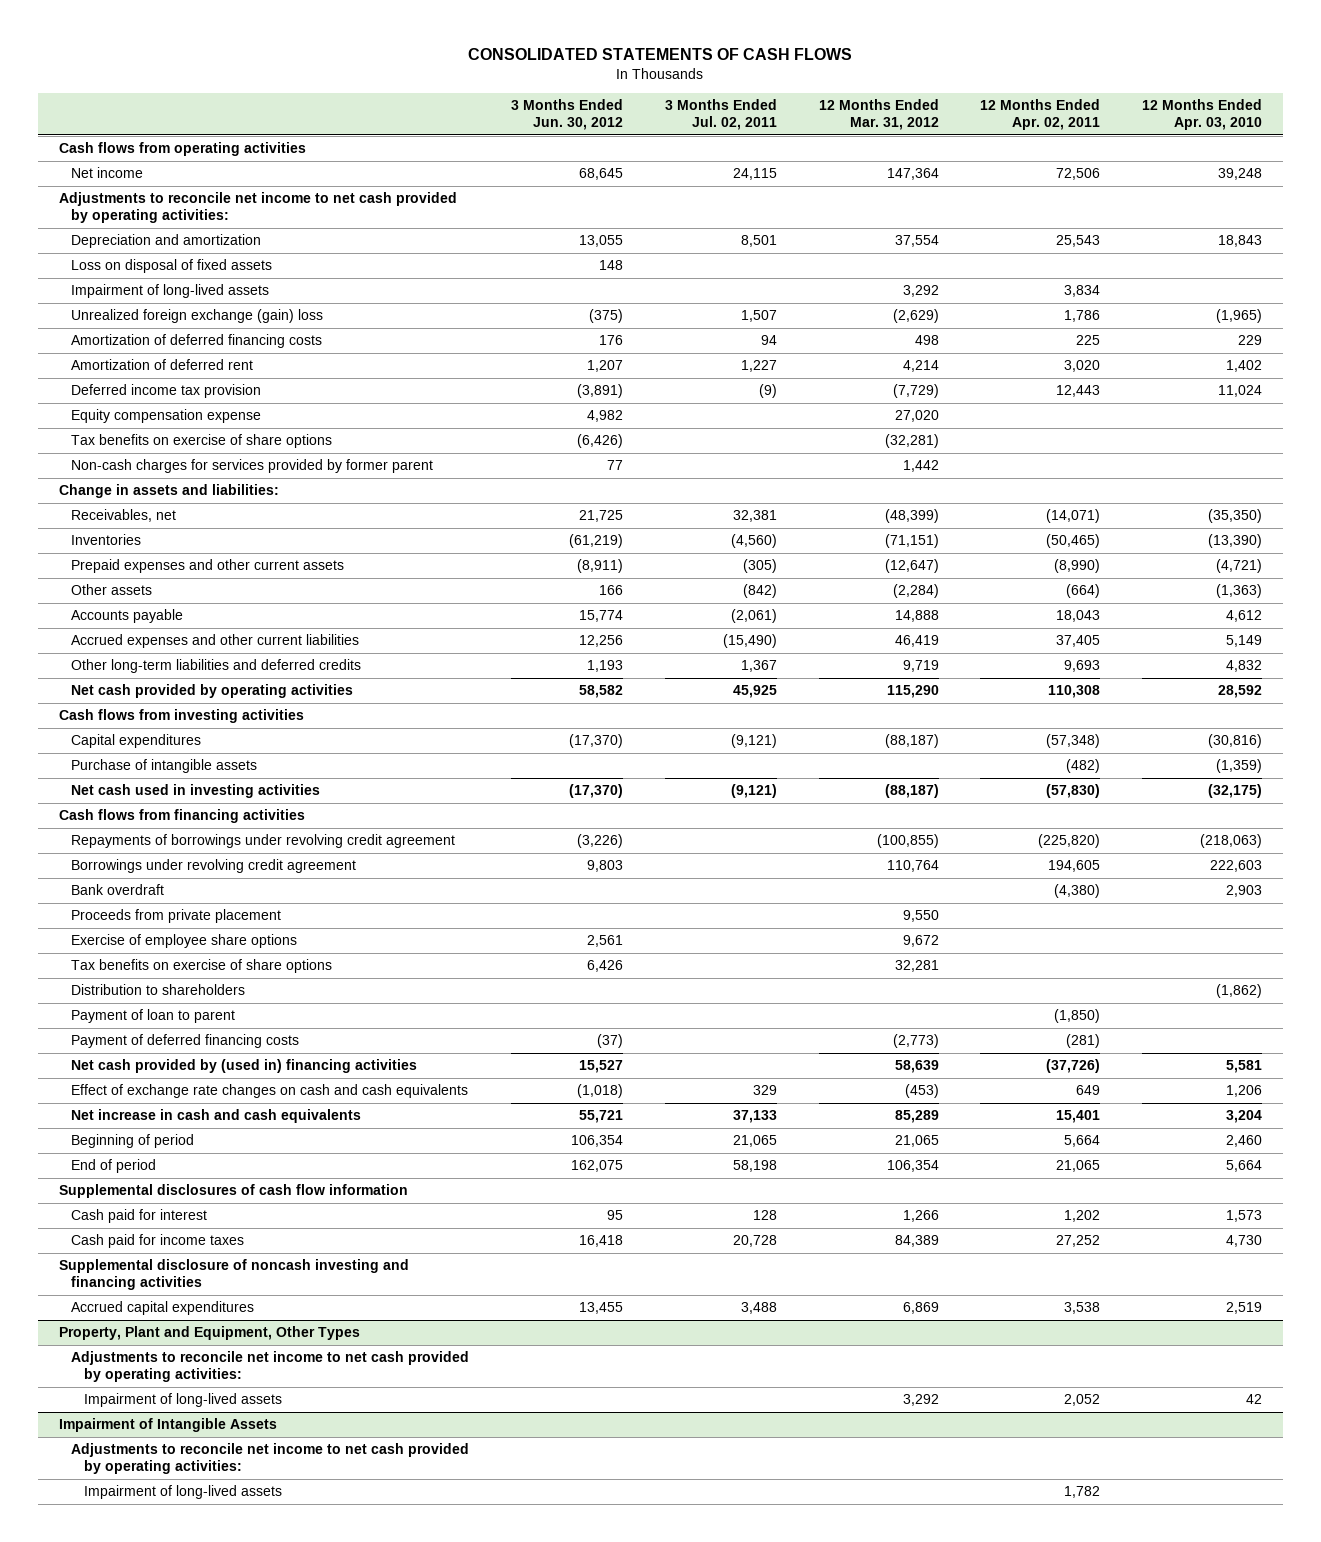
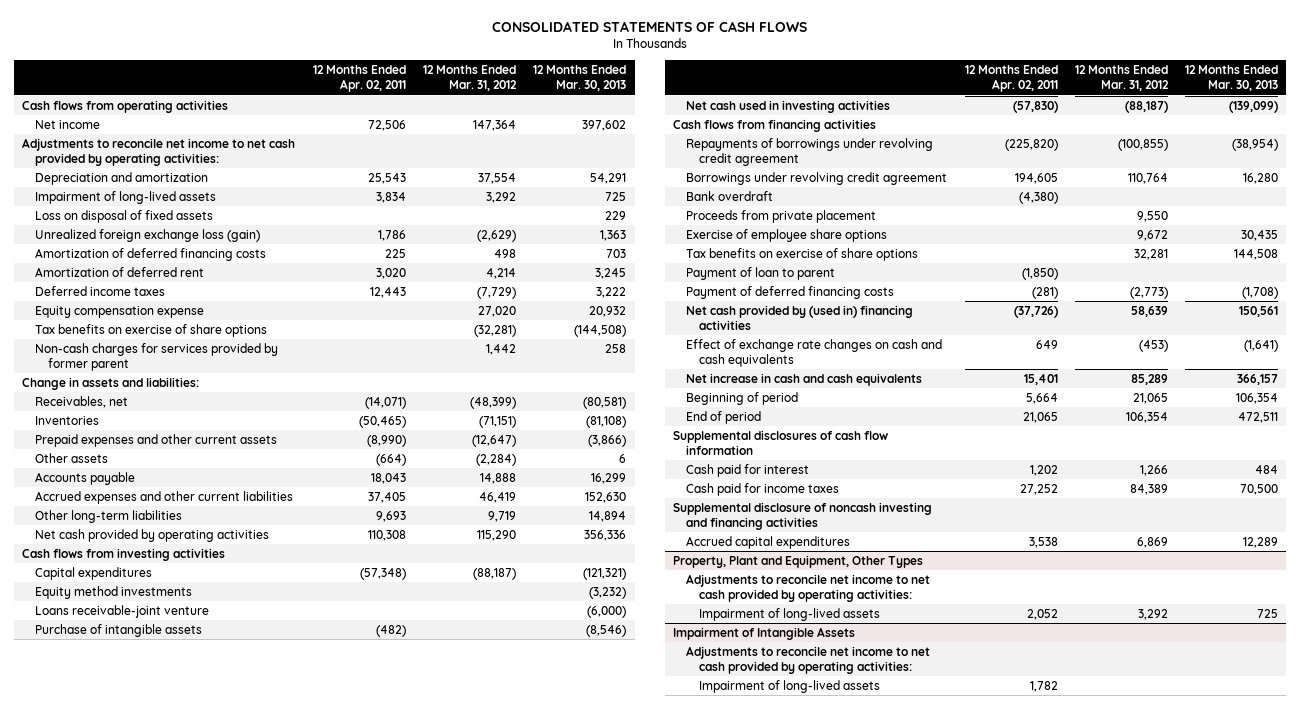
- | 3 Months Ended Jun. 30, 2012 | 3 Months Ended Jul. 02, 2011 | 12 Months Ended Mar. 31, 2012 | 12 Months Ended Apr. 02, 2011 | 12 Months Ended Apr. 03, 2010
+ | 12 Months Ended Apr. 02, 2011 | 12 Months Ended Mar. 31, 2012 | 12 Months Ended Mar. 30, 2013
- Unrealized foreign exchange (gain) loss | (375) | 1,507 | (2,629) | 1,786 | (1,965)
moved down: Loss on disposal of fixed assets | | | 229
+ Unrealized foreign exchange loss (gain) | 1,786 | (2,629) | 1,363
- Deferred income tax provision | (3,891) | (9) | (7,729) | 12,443 | 11,024
+ Deferred income taxes | 12,443 | (7,729) | 3,222
- Other long-term liabilities and deferred credits | 1,193 | 1,367 | 9,719 | 9,693 | 4,832
+ Other long-term liabilities | 9,693 | 9,719 | 14,894
+ Equity method investments | | | (3,232)
+ Loans receivable-joint venture | | | (6,000)
- Distribution to shareholders | | | | | (1,862)

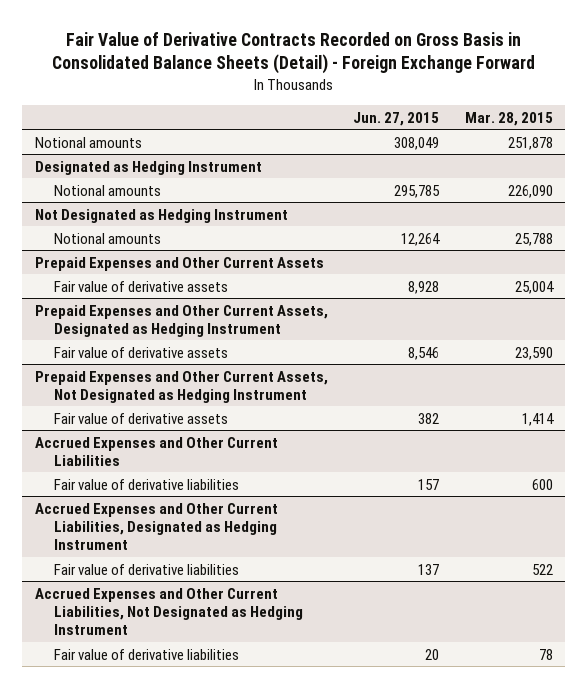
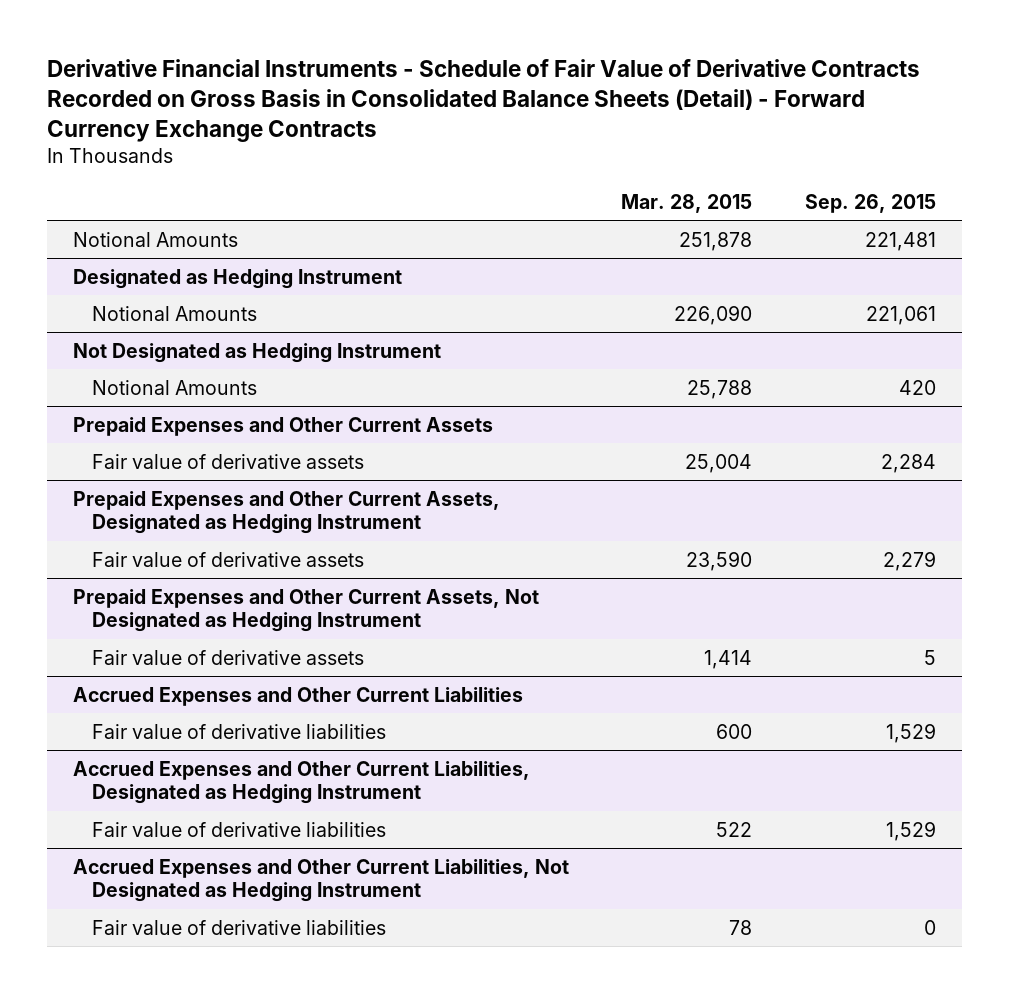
- Fair Value of Derivative Contracts Recorded on Gross Basis in Consolidated Balance Sheets (Detail) - Foreign Exchange Forward
+ Derivative Financial Instruments - Schedule of Fair Value of Derivative Contracts Recorded on Gross Basis in Consolidated Balance Sheets (Detail) - Forward Currency Exchange Contracts
- | Jun. 27, 2015 | Mar. 28, 2015
+ | Mar. 28, 2015 | Sep. 26, 2015
- Notional amounts | 308,049 | 251,878
+ Notional Amounts | 251,878 | 221,481
@ Designated as Hedging Instrument
- Notional amounts | 295,785 | 226,090
+ Notional Amounts | 226,090 | 221,061
@ Not Designated as Hedging Instrument
- Notional amounts | 12,264 | 25,788
+ Notional Amounts | 25,788 | 420

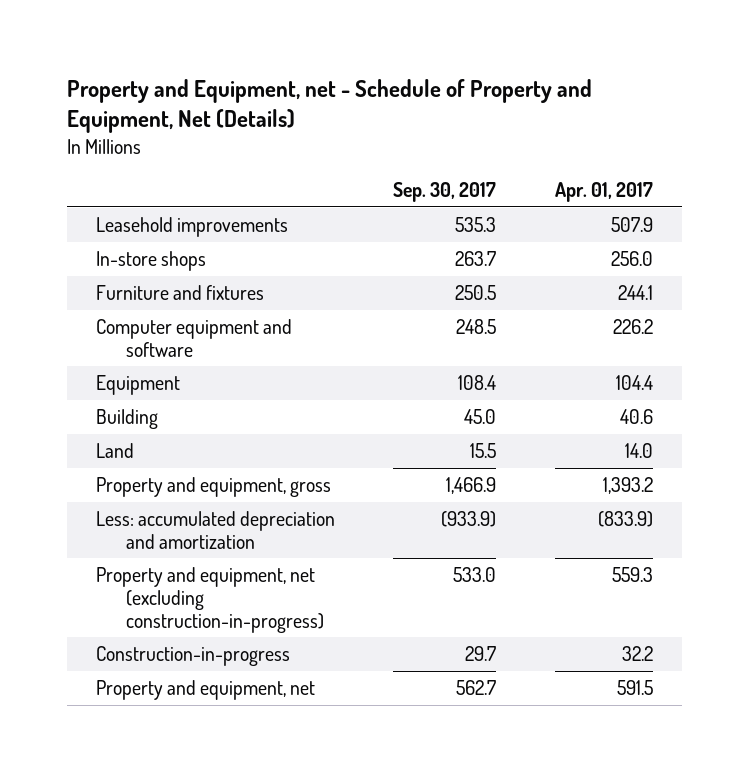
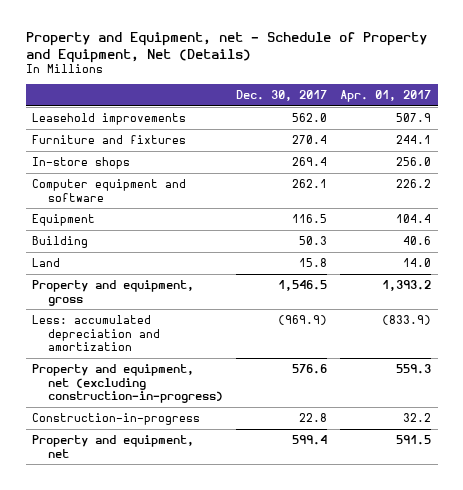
- | Sep. 30, 2017 | Apr. 01, 2017
+ | Dec. 30, 2017 | Apr. 01, 2017
moved down: In-store shops | 269.4 | 256.0

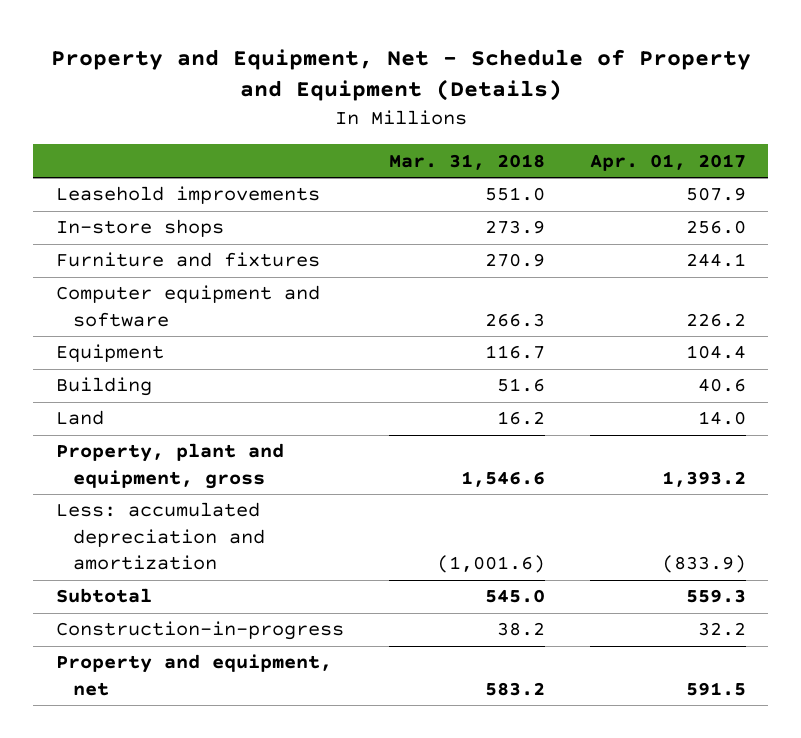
- Property and Equipment, net - Schedule of Property and Equipment, Net (Details)
+ Property and Equipment, Net - Schedule of Property and Equipment (Details)
- | Dec. 30, 2017 | Apr. 01, 2017
+ | Mar. 31, 2018 | Apr. 01, 2017
moved down: Furniture and fixtures | 270.9 | 244.1
- Property and equipment, gross | 1,546.5 | 1,393.2
+ Property, plant and equipment, gross | 1,546.6 | 1,393.2
- Property and equipment, net (excluding construction-in-progress) | 576.6 | 559.3
+ Subtotal | 545.0 | 559.3

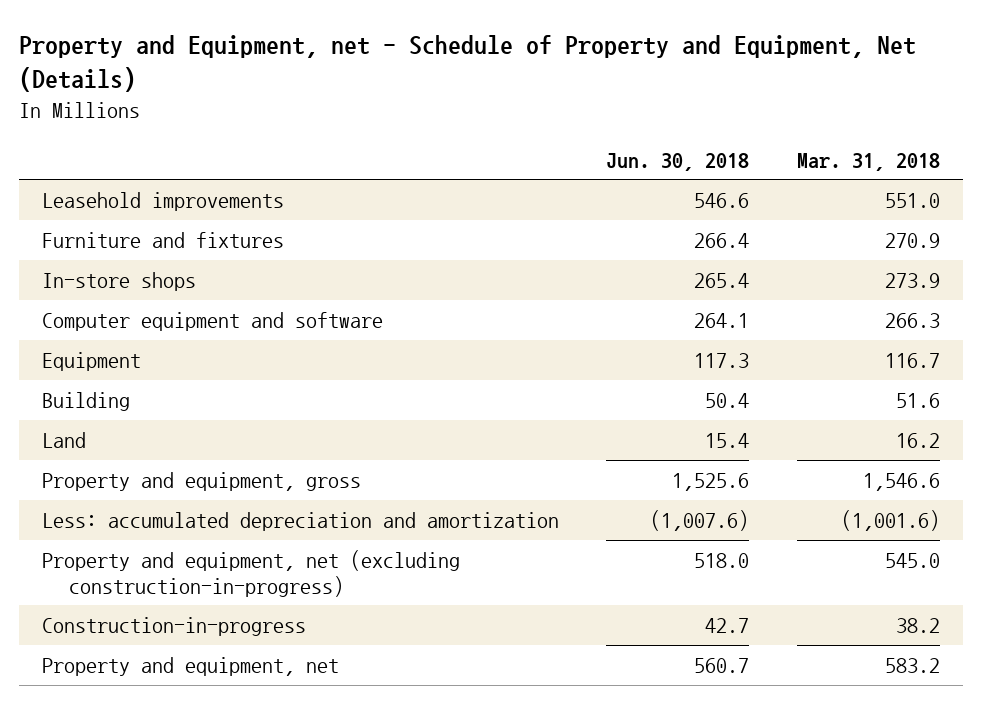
- Property and Equipment, Net - Schedule of Property and Equipment (Details)
+ Property and Equipment, net - Schedule of Property and Equipment, Net (Details)
- | Mar. 31, 2018 | Apr. 01, 2017
+ | Jun. 30, 2018 | Mar. 31, 2018
moved down: In-store shops | 265.4 | 273.9
- Property, plant and equipment, gross | 1,546.6 | 1,393.2
+ Property and equipment, gross | 1,525.6 | 1,546.6
- Subtotal | 545.0 | 559.3
+ Property and equipment, net (excluding construction-in-progress) | 518.0 | 545.0

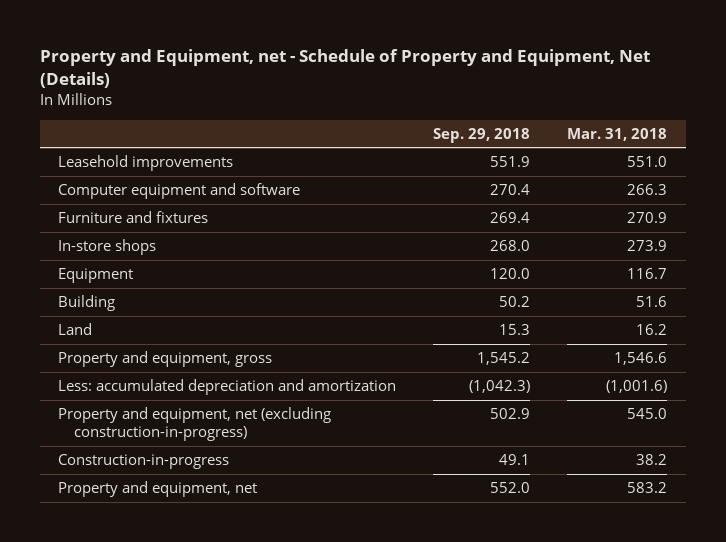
- | Jun. 30, 2018 | Mar. 31, 2018
+ | Sep. 29, 2018 | Mar. 31, 2018
moved up: Computer equipment and software | 270.4 | 266.3

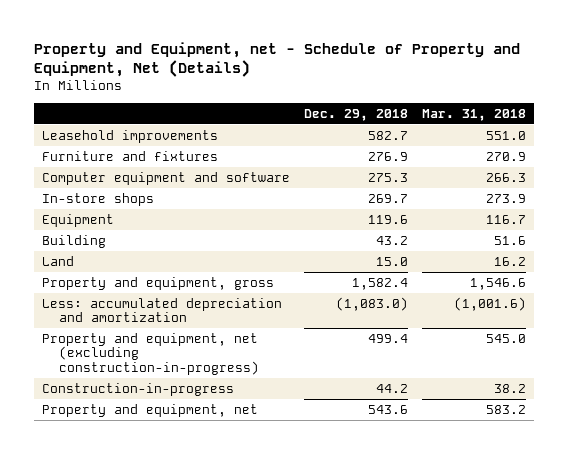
- | Sep. 29, 2018 | Mar. 31, 2018
+ | Dec. 29, 2018 | Mar. 31, 2018
moved down: Computer equipment and software | 275.3 | 266.3

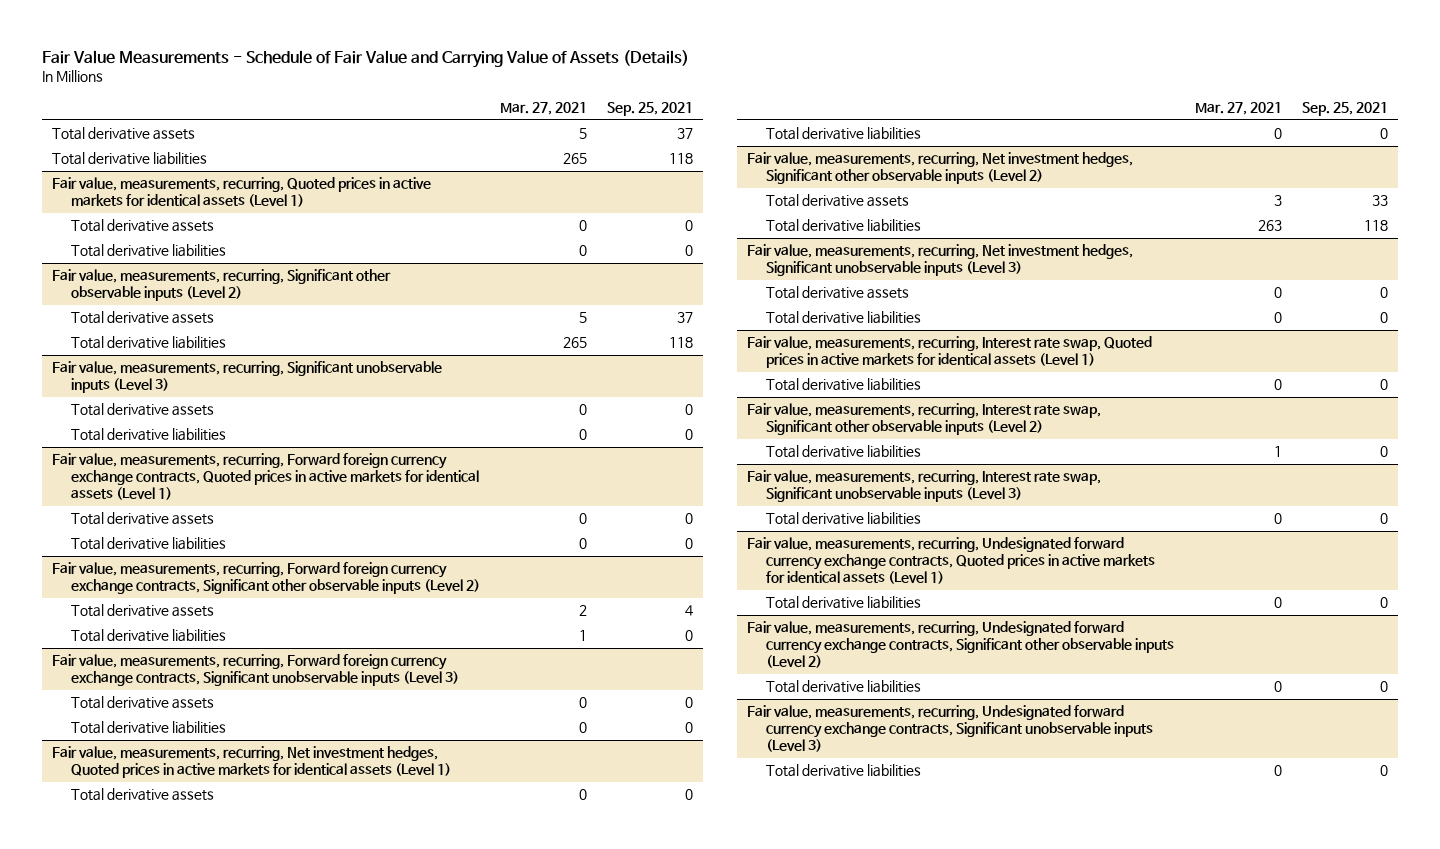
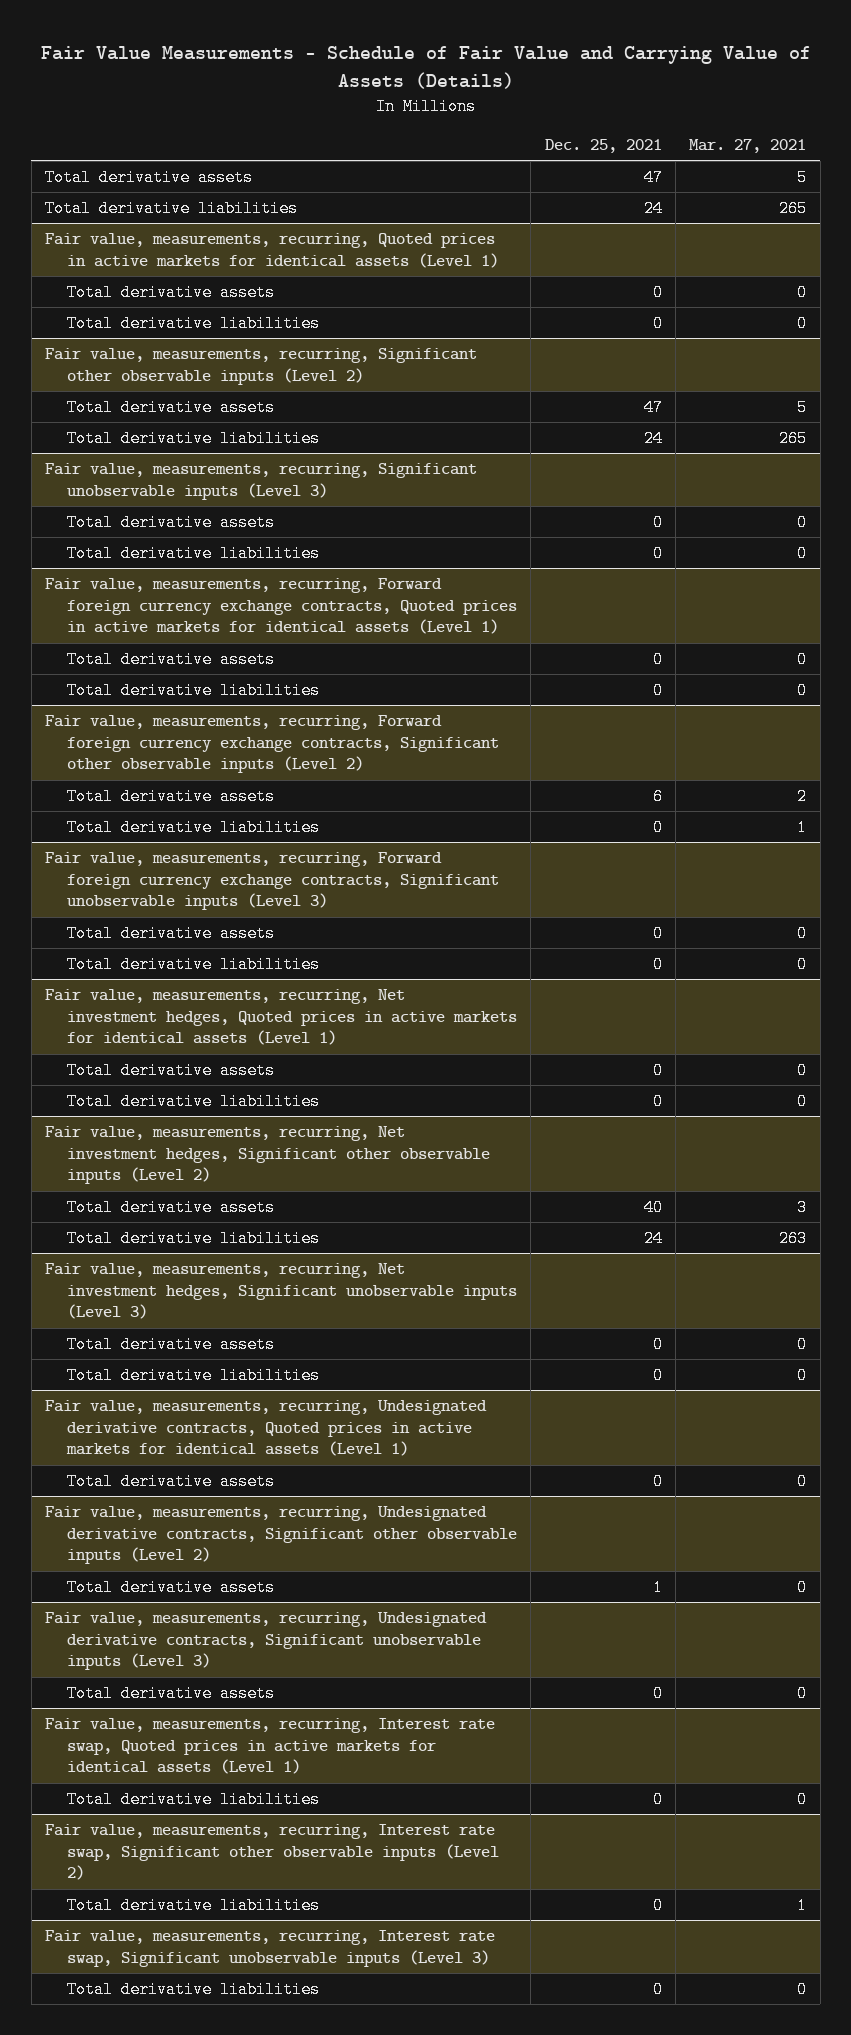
- | Mar. 27, 2021 | Sep. 25, 2021
+ | Dec. 25, 2021 | Mar. 27, 2021
+ Fair value, measurements, recurring, Undesignated derivative contracts, Quoted prices in active markets for identical assets (Level 1)
+ Total derivative assets | 0 | 0
+ Fair value, measurements, recurring, Undesignated derivative contracts, Significant other observable inputs (Level 2)
+ Total derivative assets | 1 | 0
+ Fair value, measurements, recurring, Undesignated derivative contracts, Significant unobservable inputs (Level 3)
+ Total derivative assets | 0 | 0
- Fair value, measurements, recurring, Undesignated forward currency exchange contracts, Quoted prices in active markets for identical assets (Level 1)
- Total derivative liabilities | 0 | 0
- Fair value, measurements, recurring, Undesignated forward currency exchange contracts, Significant other observable inputs (Level 2)
- Total derivative liabilities | 0 | 0
- Fair value, measurements, recurring, Undesignated forward currency exchange contracts, Significant unobservable inputs (Level 3)
- Total derivative liabilities | 0 | 0

